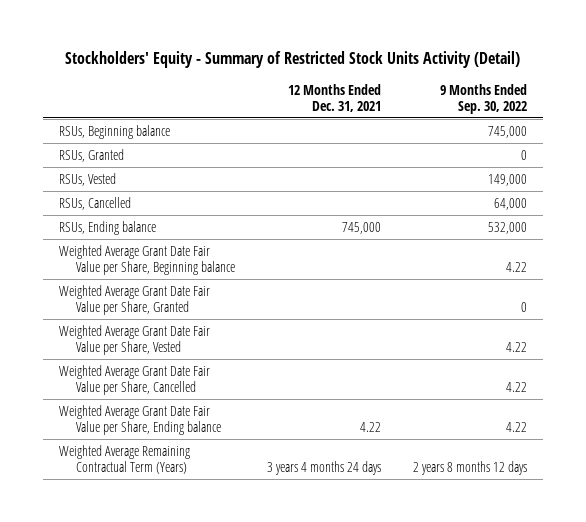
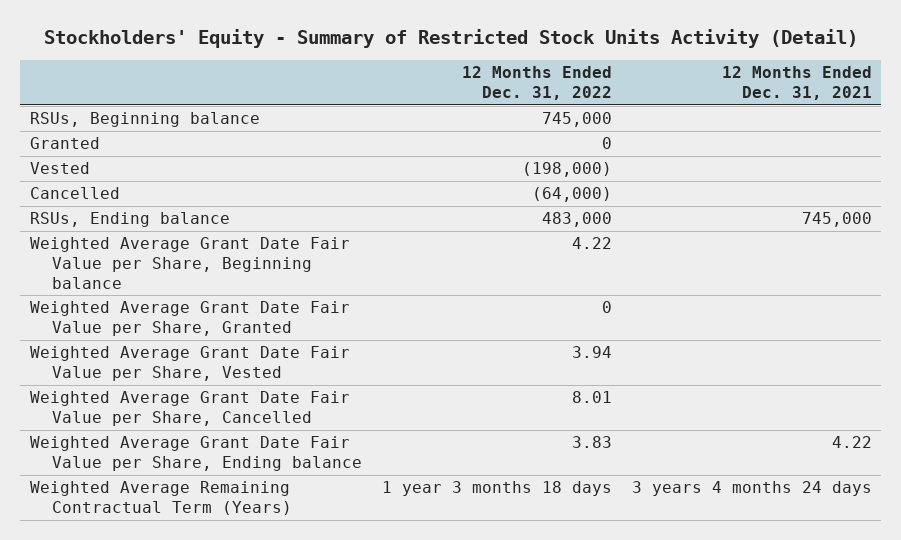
- | 12 Months Ended Dec. 31, 2021 | 9 Months Ended Sep. 30, 2022
+ | 12 Months Ended Dec. 31, 2022 | 12 Months Ended Dec. 31, 2021
- RSUs, Granted | | 0
- RSUs, Vested | | 149,000
- RSUs, Cancelled | | 64,000
+ Granted | 0 |
+ Vested | (198,000) |
+ Cancelled | (64,000) |

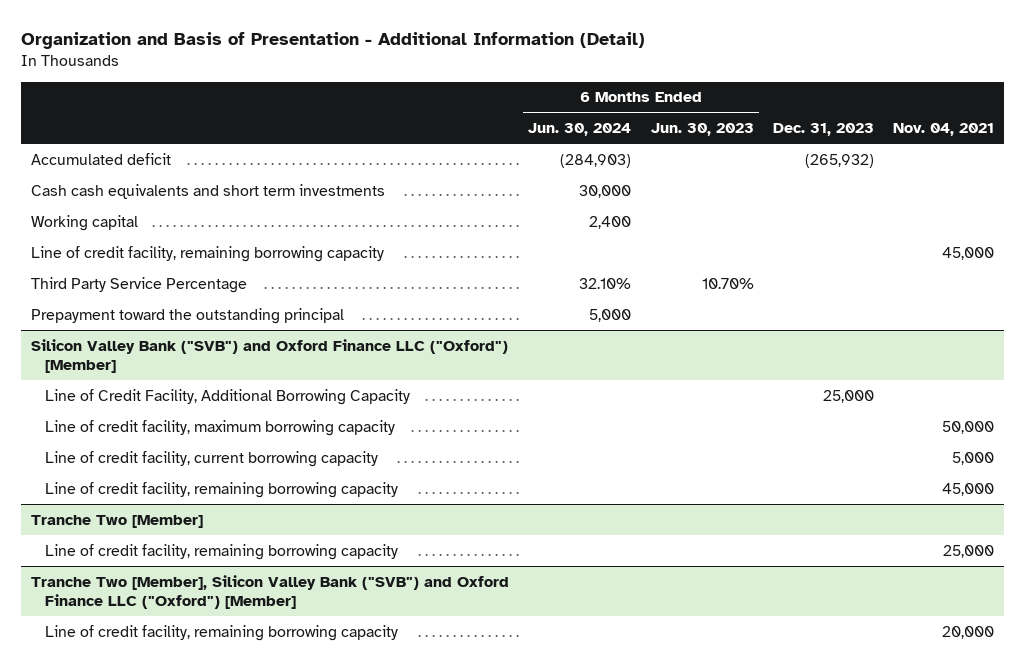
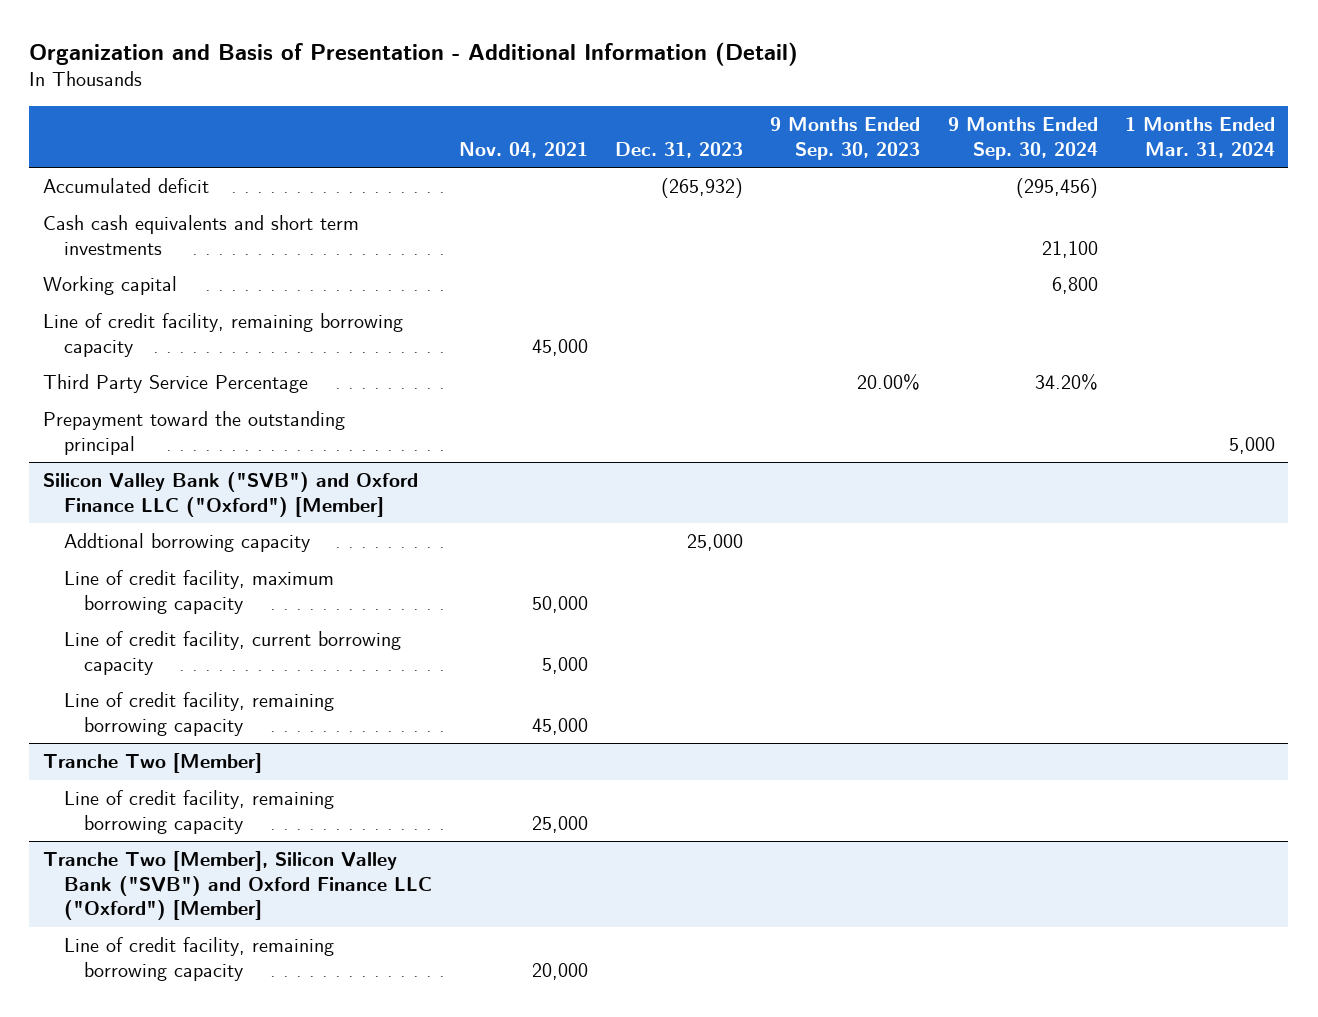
- | 6 Months Ended Jun. 30, 2024 | 6 Months Ended Jun. 30, 2023 | Dec. 31, 2023 | Nov. 04, 2021
+ | Nov. 04, 2021 | Dec. 31, 2023 | 9 Months Ended Sep. 30, 2023 | 9 Months Ended Sep. 30, 2024 | 1 Months Ended Mar. 31, 2024
@ Silicon Valley Bank ("SVB") and Oxford Finance LLC ("Oxford") [Member]
- Line of Credit Facility, Additional Borrowing Capacity | | | 25,000 |
+ Addtional borrowing capacity | | 25,000 | | |

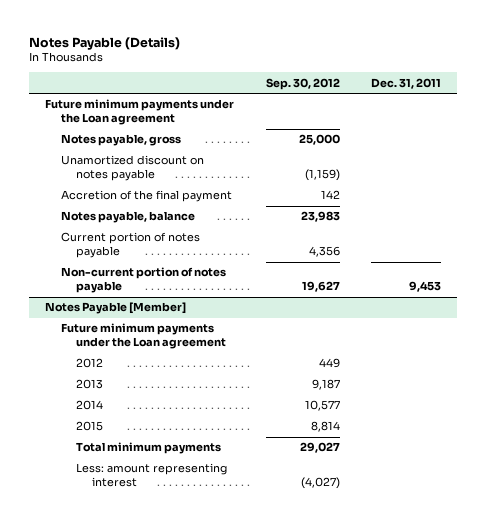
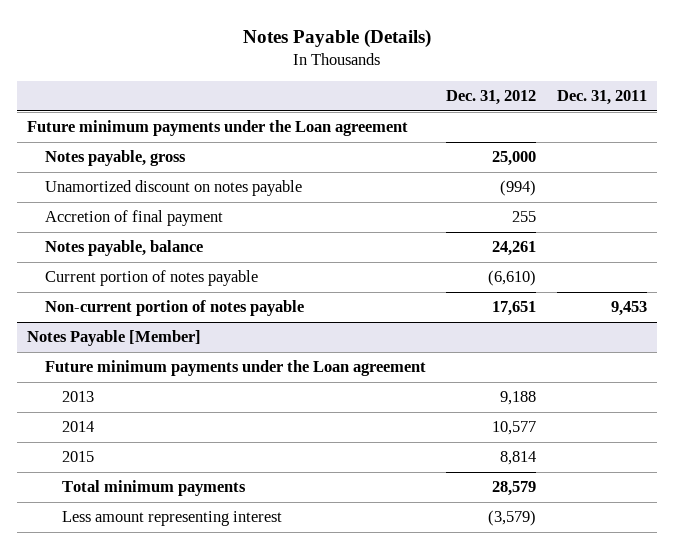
- | Sep. 30, 2012 | Dec. 31, 2011
+ | Dec. 31, 2012 | Dec. 31, 2011
- Accretion of the final payment | 142 |
+ Accretion of final payment | 255 |
@ Notes Payable [Member]
- 2012 | 449 |
- Less: amount representing interest | (4,027) |
+ Less amount representing interest | (3,579) |

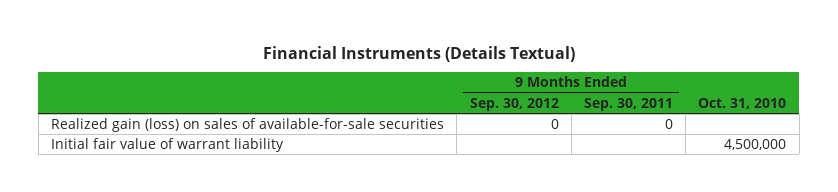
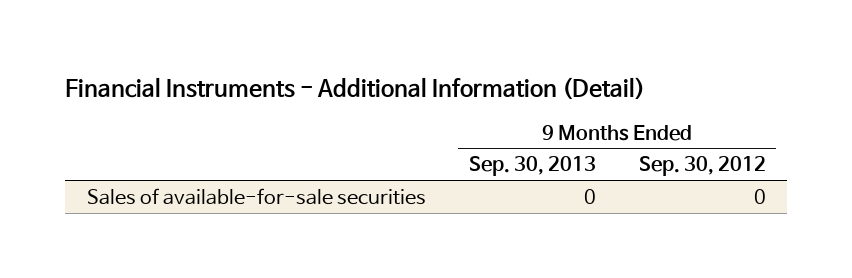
- Financial Instruments (Details Textual)
+ Financial Instruments - Additional Information (Detail)
- | 9 Months Ended Sep. 30, 2012 | 9 Months Ended Sep. 30, 2011 | Oct. 31, 2010
+ | 9 Months Ended Sep. 30, 2013 | 9 Months Ended Sep. 30, 2012
- Realized gain (loss) on sales of available-for-sale securities | 0 | 0 |
- Initial fair value of warrant liability | | | 4,500,000
+ Sales of available-for-sale securities | 0 | 0

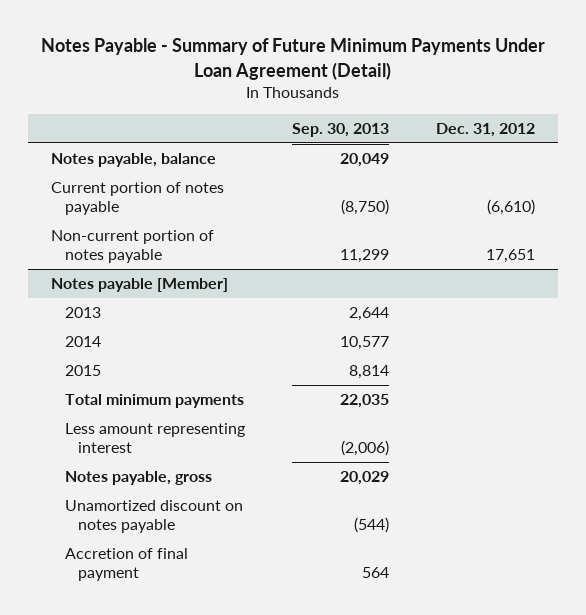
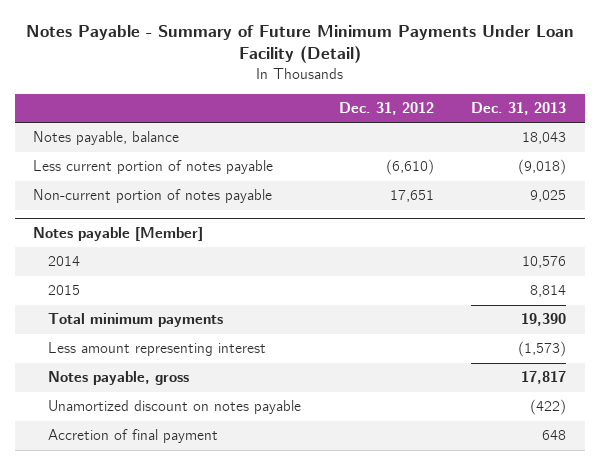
- Notes Payable - Summary of Future Minimum Payments Under Loan Agreement (Detail)
+ Notes Payable - Summary of Future Minimum Payments Under Loan Facility (Detail)
- | Sep. 30, 2013 | Dec. 31, 2012
+ | Dec. 31, 2012 | Dec. 31, 2013
- Current portion of notes payable | (8,750) | (6,610)
+ Less current portion of notes payable | (6,610) | (9,018)
@ Notes payable [Member]
- 2013 | 2,644 |

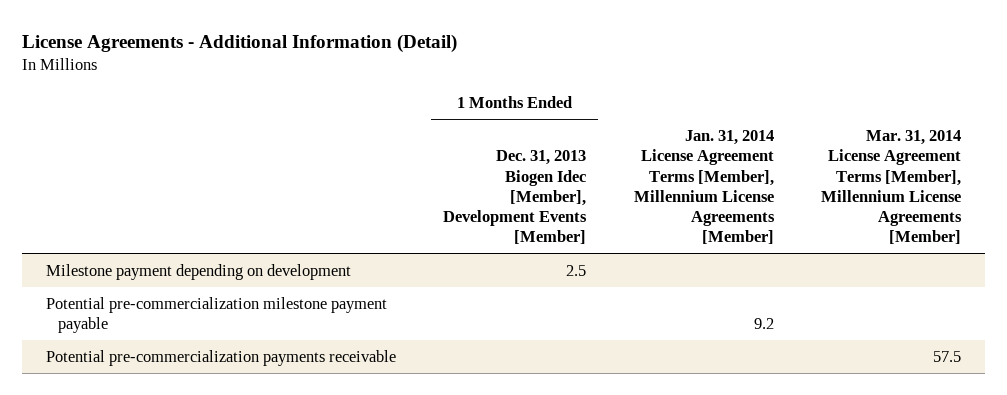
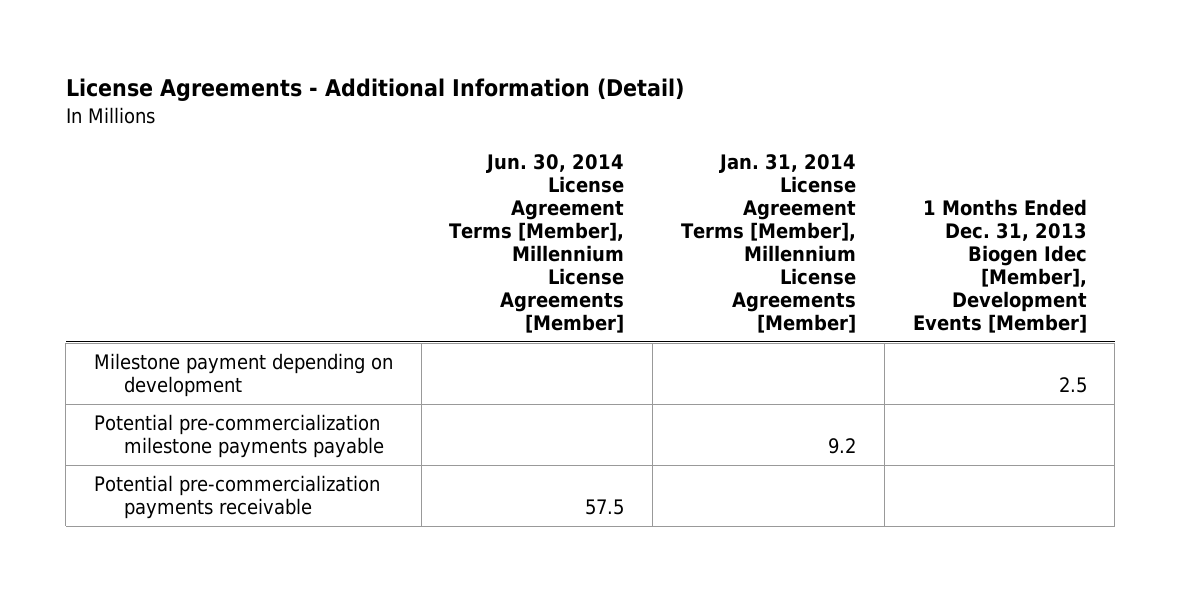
- | 1 Months Ended Dec. 31, 2013 Biogen Idec [Member], Development Events [Member] | Jan. 31, 2014 License Agreement Terms [Member], Millennium License Agreements [Member] | Mar. 31, 2014 License Agreement Terms [Member], Millennium License Agreements [Member]
+ | Jun. 30, 2014 License Agreement Terms [Member], Millennium License Agreements [Member] | Jan. 31, 2014 License Agreement Terms [Member], Millennium License Agreements [Member] | 1 Months Ended Dec. 31, 2013 Biogen Idec [Member], Development Events [Member]
- Potential pre-commercialization milestone payment payable | | 9.2 |
+ Potential pre-commercialization milestone payments payable | | 9.2 |

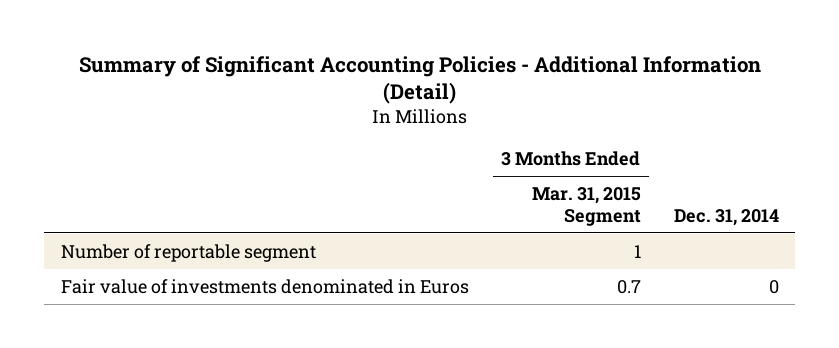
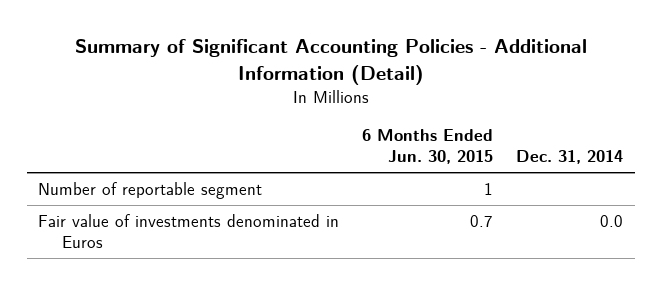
- | 3 Months Ended Mar. 31, 2015 Segment | Dec. 31, 2014
+ | 6 Months Ended Jun. 30, 2015 | Dec. 31, 2014
- Fair value of investments denominated in Euros | 0.7 | 0
+ Fair value of investments denominated in Euros | 0.7 | 0.0

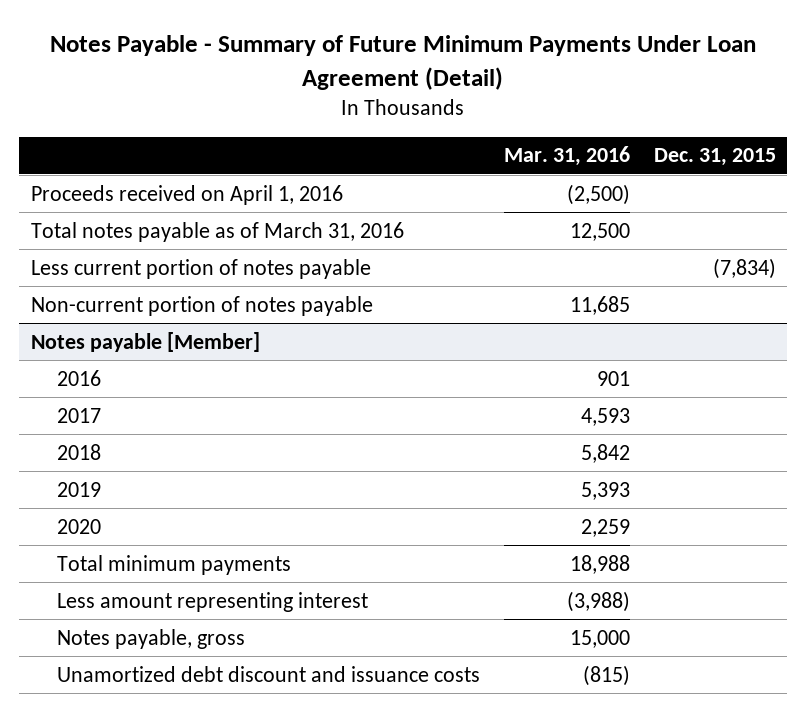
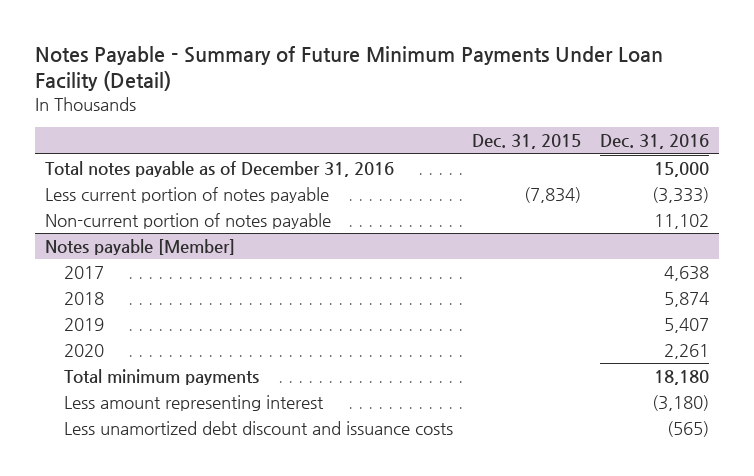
- Notes Payable - Summary of Future Minimum Payments Under Loan Agreement (Detail)
+ Notes Payable - Summary of Future Minimum Payments Under Loan Facility (Detail)
- | Mar. 31, 2016 | Dec. 31, 2015
+ | Dec. 31, 2015 | Dec. 31, 2016
- Proceeds received on April 1, 2016 | (2,500) |
- Total notes payable as of March 31, 2016 | 12,500 |
+ Total notes payable as of December 31, 2016 | | 15,000
@ Notes payable [Member]
- 2016 | 901 |
- Notes payable, gross | 15,000 |
- Unamortized debt discount and issuance costs | (815) |
+ Less unamortized debt discount and issuance costs | | (565)

